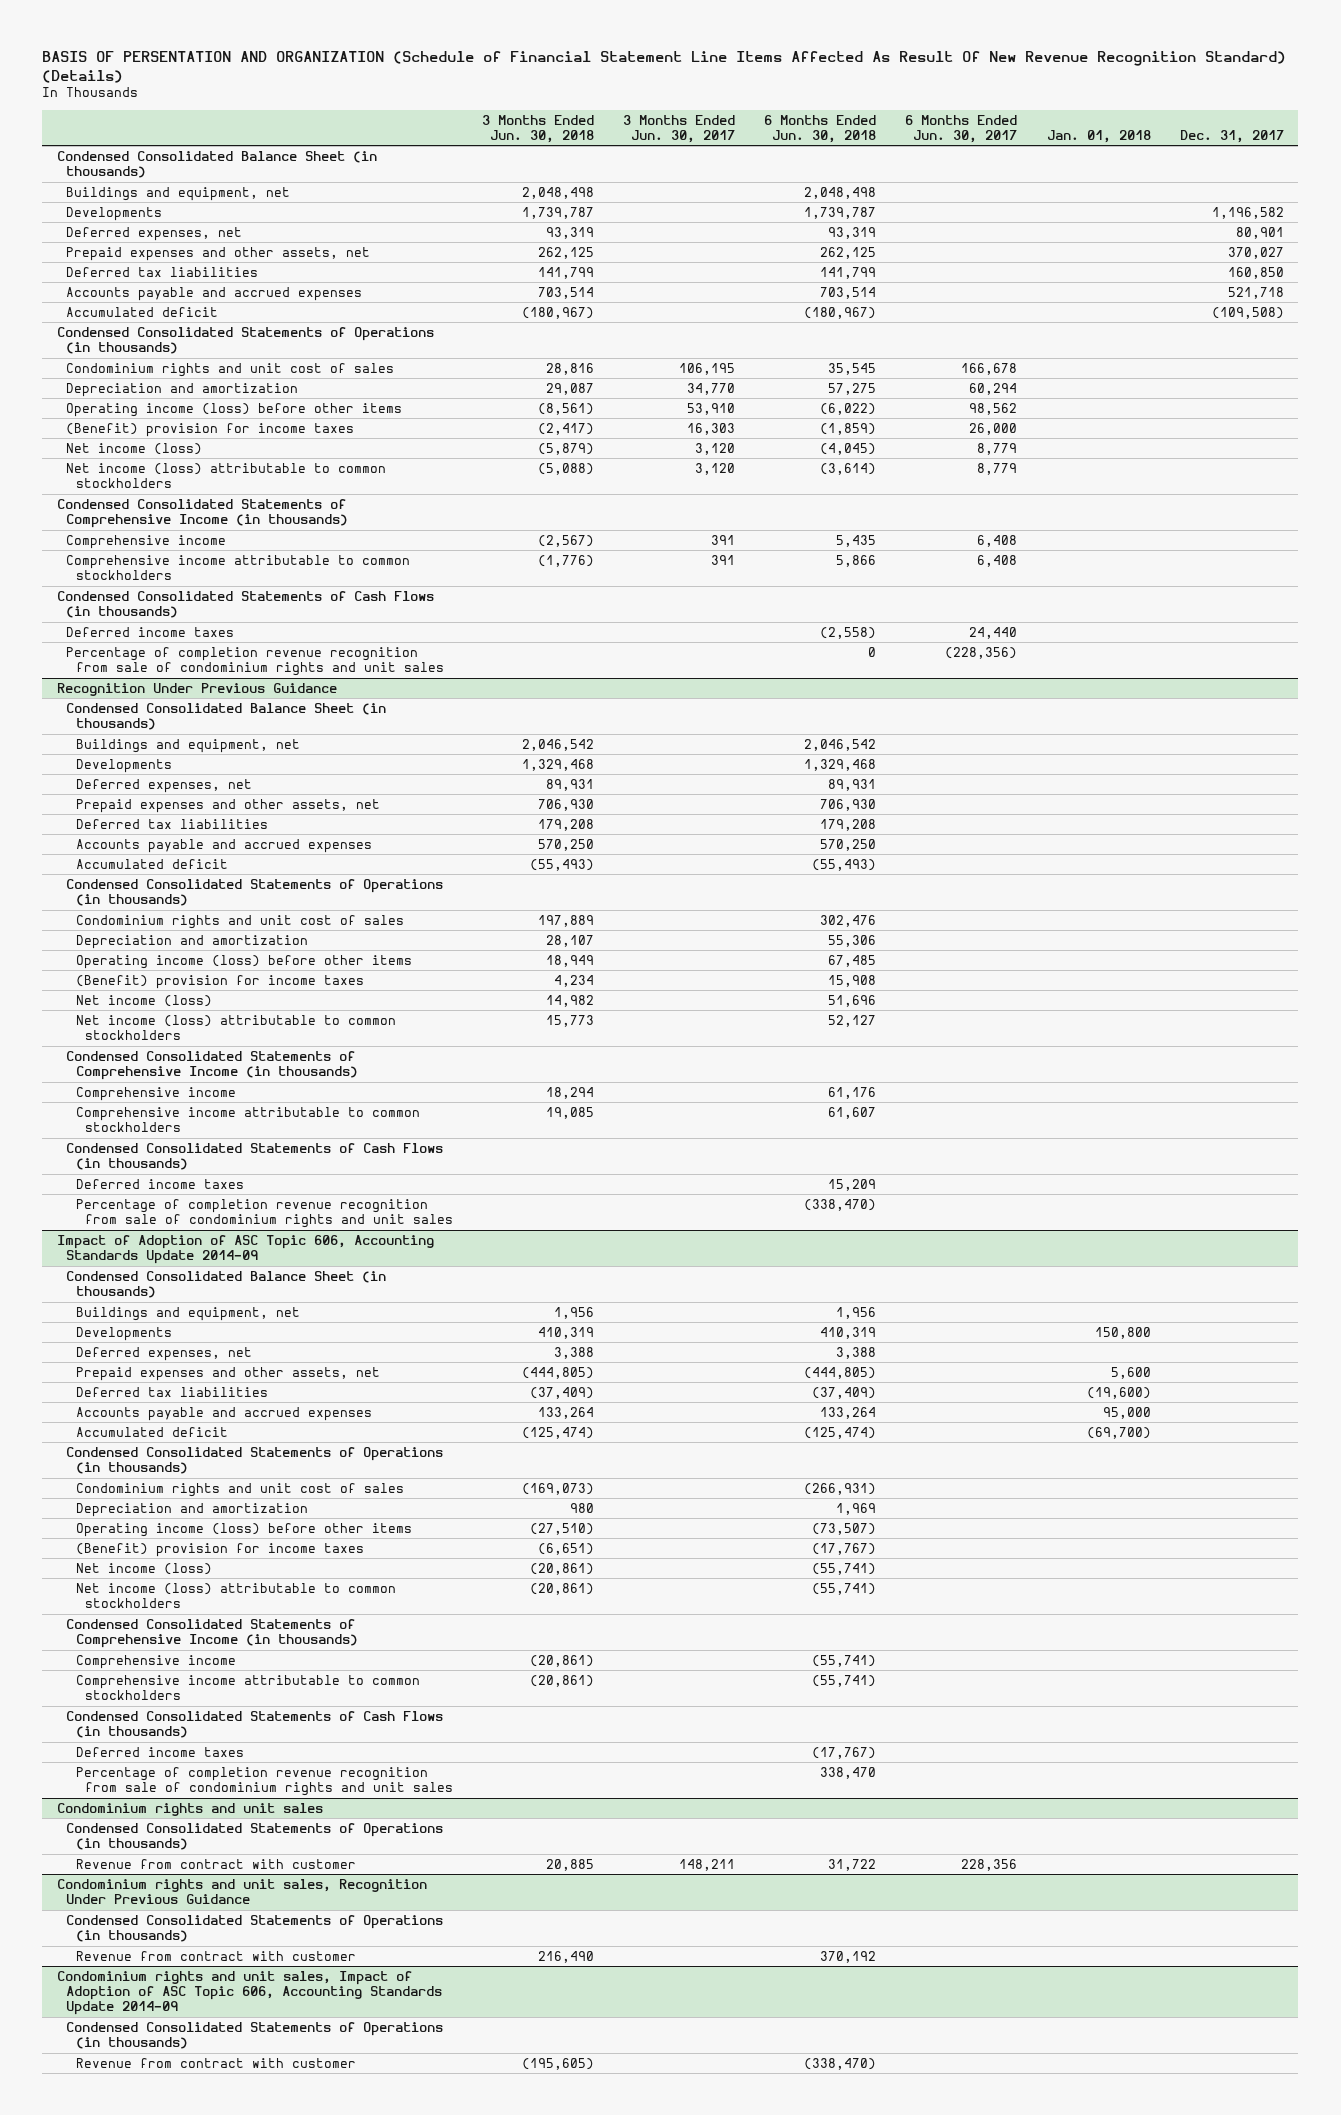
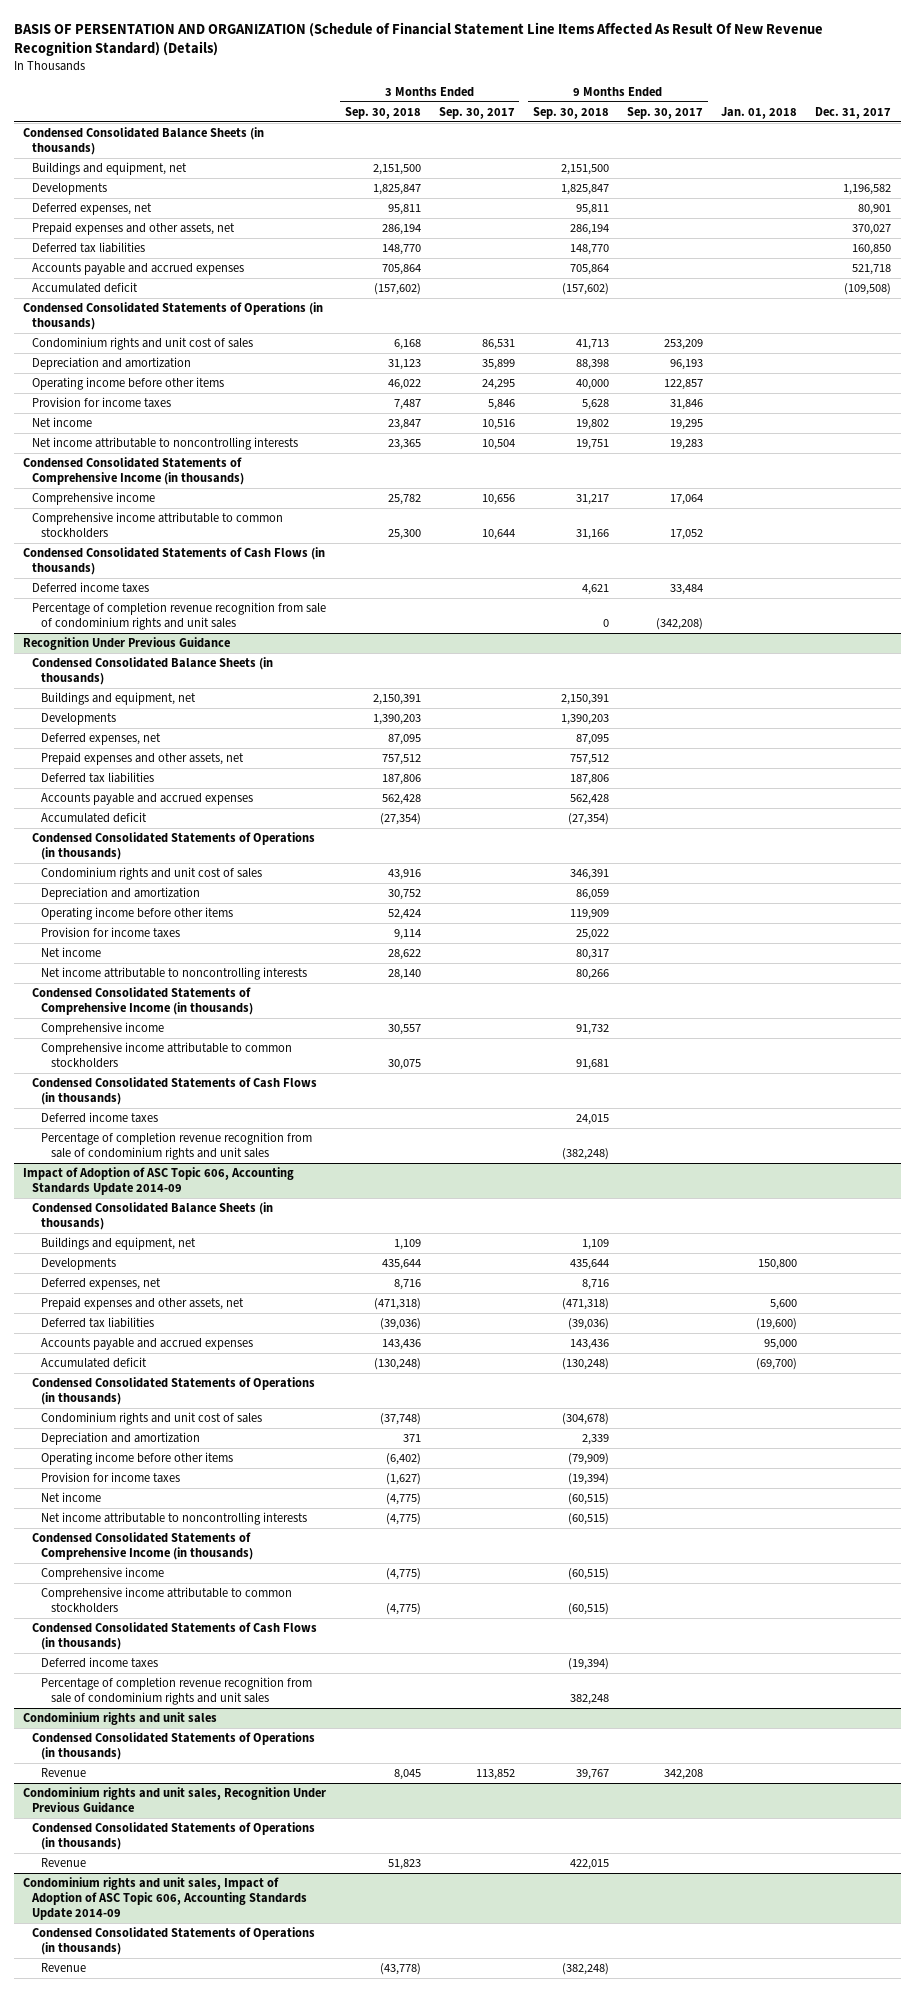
- | 3 Months Ended Jun. 30, 2018 | 3 Months Ended Jun. 30, 2017 | 6 Months Ended Jun. 30, 2018 | 6 Months Ended Jun. 30, 2017 | Jan. 01, 2018 | Dec. 31, 2017
+ | 3 Months Ended Sep. 30, 2018 | 3 Months Ended Sep. 30, 2017 | 9 Months Ended Sep. 30, 2018 | 9 Months Ended Sep. 30, 2017 | Jan. 01, 2018 | Dec. 31, 2017
- Condensed Consolidated Balance Sheet (in thousands)
+ Condensed Consolidated Balance Sheets (in thousands)
- Operating income (loss) before other items | (8,561) | 53,910 | (6,022) | 98,562 | |
- (Benefit) provision for income taxes | (2,417) | 16,303 | (1,859) | 26,000 | |
- Net income (loss) | (5,879) | 3,120 | (4,045) | 8,779 | |
- Net income (loss) attributable to common stockholders | (5,088) | 3,120 | (3,614) | 8,779 | |
+ Operating income before other items | 46,022 | 24,295 | 40,000 | 122,857 | |
+ Provision for income taxes | 7,487 | 5,846 | 5,628 | 31,846 | |
+ Net income | 23,847 | 10,516 | 19,802 | 19,295 | |
+ Net income attributable to noncontrolling interests | 23,365 | 10,504 | 19,751 | 19,283 | |
@ Recognition Under Previous Guidance
- Condensed Consolidated Balance Sheet (in thousands)
+ Condensed Consolidated Balance Sheets (in thousands)
- Operating income (loss) before other items | 18,949 | | 67,485 | | |
- (Benefit) provision for income taxes | 4,234 | | 15,908 | | |
- Net income (loss) | 14,982 | | 51,696 | | |
- Net income (loss) attributable to common stockholders | 15,773 | | 52,127 | | |
+ Operating income before other items | 52,424 | | 119,909 | | |
+ Provision for income taxes | 9,114 | | 25,022 | | |
+ Net income | 28,622 | | 80,317 | | |
+ Net income attributable to noncontrolling interests | 28,140 | | 80,266 | | |
@ Impact of Adoption of ASC Topic 606, Accounting Standards Update 2014-09
- Condensed Consolidated Balance Sheet (in thousands)
+ Condensed Consolidated Balance Sheets (in thousands)
- Operating income (loss) before other items | (27,510) | | (73,507) | | |
- (Benefit) provision for income taxes | (6,651) | | (17,767) | | |
- Net income (loss) | (20,861) | | (55,741) | | |
- Net income (loss) attributable to common stockholders | (20,861) | | (55,741) | | |
+ Operating income before other items | (6,402) | | (79,909) | | |
+ Provision for income taxes | (1,627) | | (19,394) | | |
+ Net income | (4,775) | | (60,515) | | |
+ Net income attributable to noncontrolling interests | (4,775) | | (60,515) | | |
@ Condominium rights and unit sales
- Revenue from contract with customer | 20,885 | 148,211 | 31,722 | 228,356 | |
+ Revenue | 8,045 | 113,852 | 39,767 | 342,208 | |
@ Condominium rights and unit sales, Recognition Under Previous Guidance
- Revenue from contract with customer | 216,490 | | 370,192 | | |
+ Revenue | 51,823 | | 422,015 | | |
@ Condominium rights and unit sales, Impact of Adoption of ASC Topic 606, Accounting Standards Update 2014-09
- Revenue from contract with customer | (195,605) | | (338,470) | | |
+ Revenue | (43,778) | | (382,248) | | |

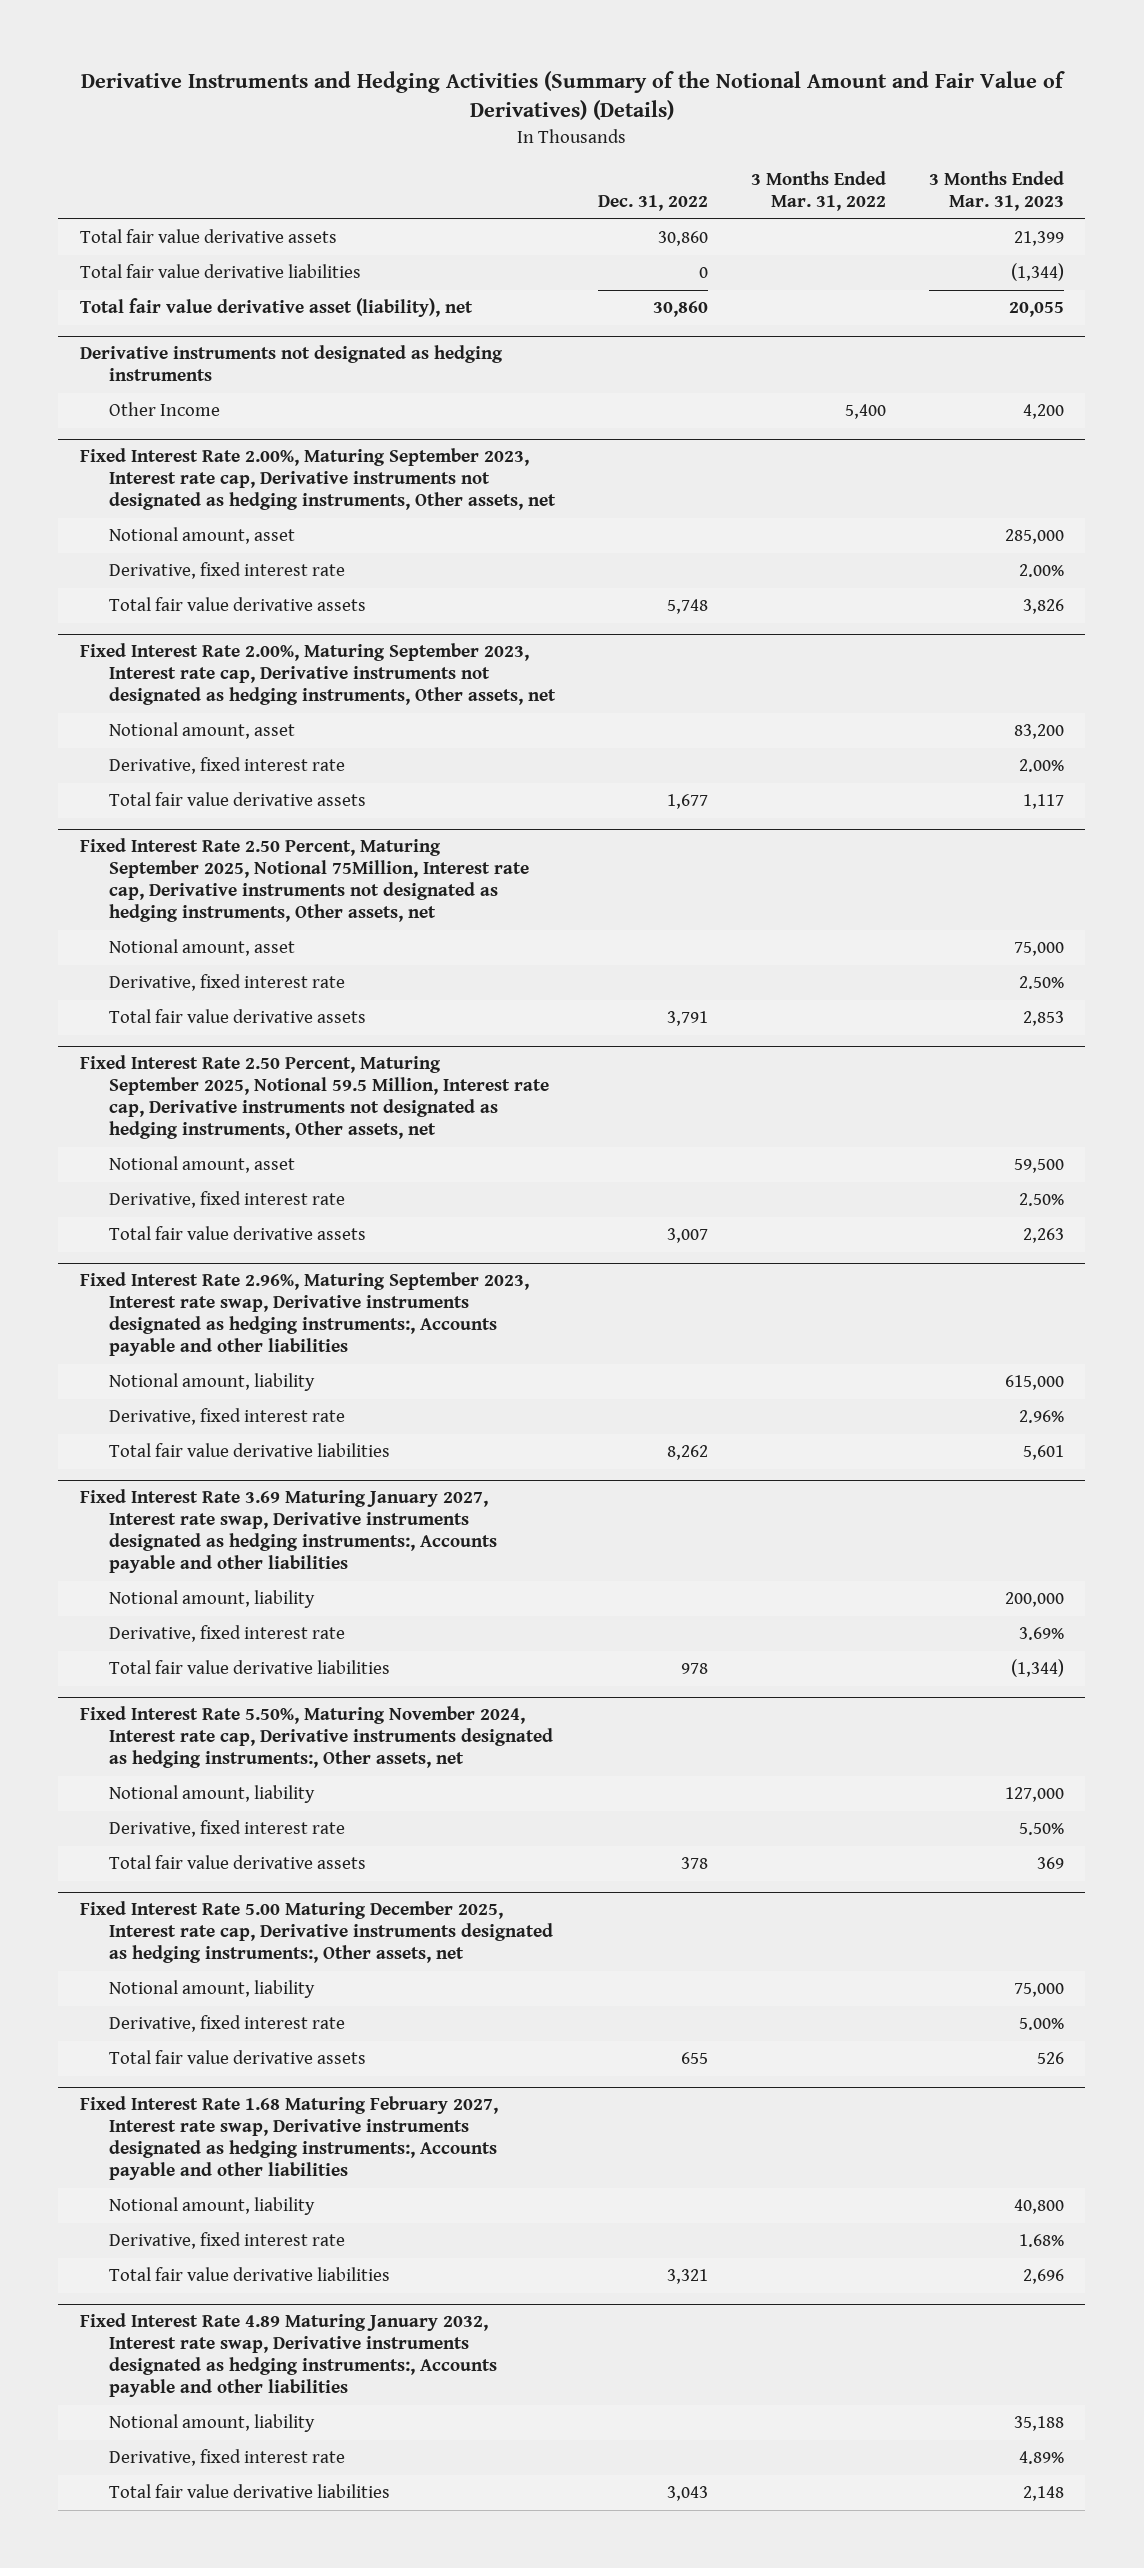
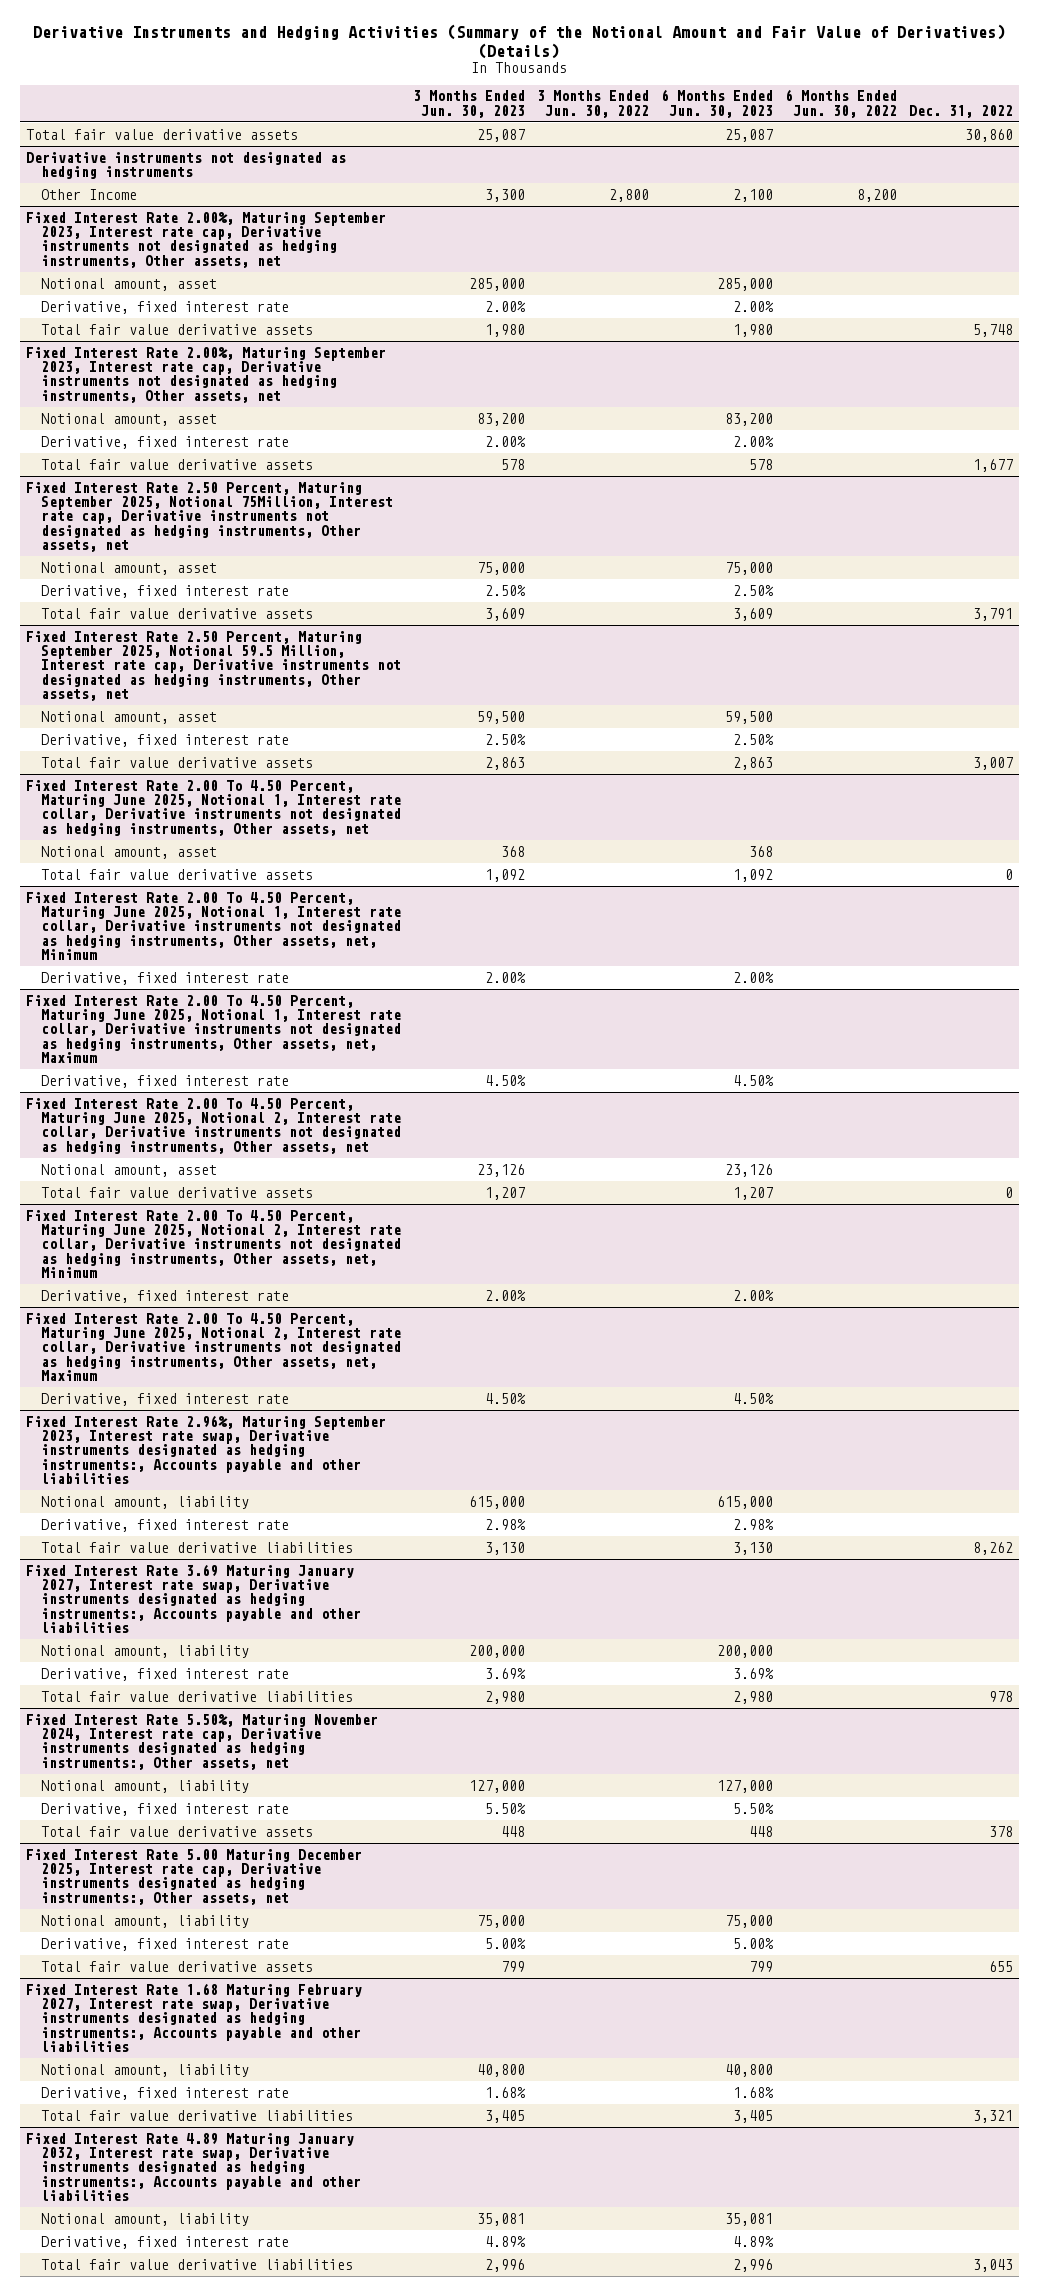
- | Dec. 31, 2022 | 3 Months Ended Mar. 31, 2022 | 3 Months Ended Mar. 31, 2023
+ | 3 Months Ended Jun. 30, 2023 | 3 Months Ended Jun. 30, 2022 | 6 Months Ended Jun. 30, 2023 | 6 Months Ended Jun. 30, 2022 | Dec. 31, 2022
- Total fair value derivative liabilities | 0 | | (1,344)
- Total fair value derivative asset (liability), net | 30,860 | | 20,055
+ Fixed Interest Rate 2.00 To 4.50 Percent, Maturing June 2025, Notional 1, Interest rate collar, Derivative instruments not designated as hedging instruments, Other assets, net
+ Notional amount, asset | 368 | | 368 | |
+ Total fair value derivative assets | 1,092 | | 1,092 | | 0
+ Fixed Interest Rate 2.00 To 4.50 Percent, Maturing June 2025, Notional 1, Interest rate collar, Derivative instruments not designated as hedging instruments, Other assets, net, Minimum
+ Derivative, fixed interest rate | 2.00% | | 2.00% | |
+ Fixed Interest Rate 2.00 To 4.50 Percent, Maturing June 2025, Notional 1, Interest rate collar, Derivative instruments not designated as hedging instruments, Other assets, net, Maximum
+ Derivative, fixed interest rate | 4.50% | | 4.50% | |
+ Fixed Interest Rate 2.00 To 4.50 Percent, Maturing June 2025, Notional 2, Interest rate collar, Derivative instruments not designated as hedging instruments, Other assets, net
+ Notional amount, asset | 23,126 | | 23,126 | |
+ Total fair value derivative assets | 1,207 | | 1,207 | | 0
+ Fixed Interest Rate 2.00 To 4.50 Percent, Maturing June 2025, Notional 2, Interest rate collar, Derivative instruments not designated as hedging instruments, Other assets, net, Minimum
+ Derivative, fixed interest rate | 2.00% | | 2.00% | |
+ Fixed Interest Rate 2.00 To 4.50 Percent, Maturing June 2025, Notional 2, Interest rate collar, Derivative instruments not designated as hedging instruments, Other assets, net, Maximum
+ Derivative, fixed interest rate | 4.50% | | 4.50% | |

